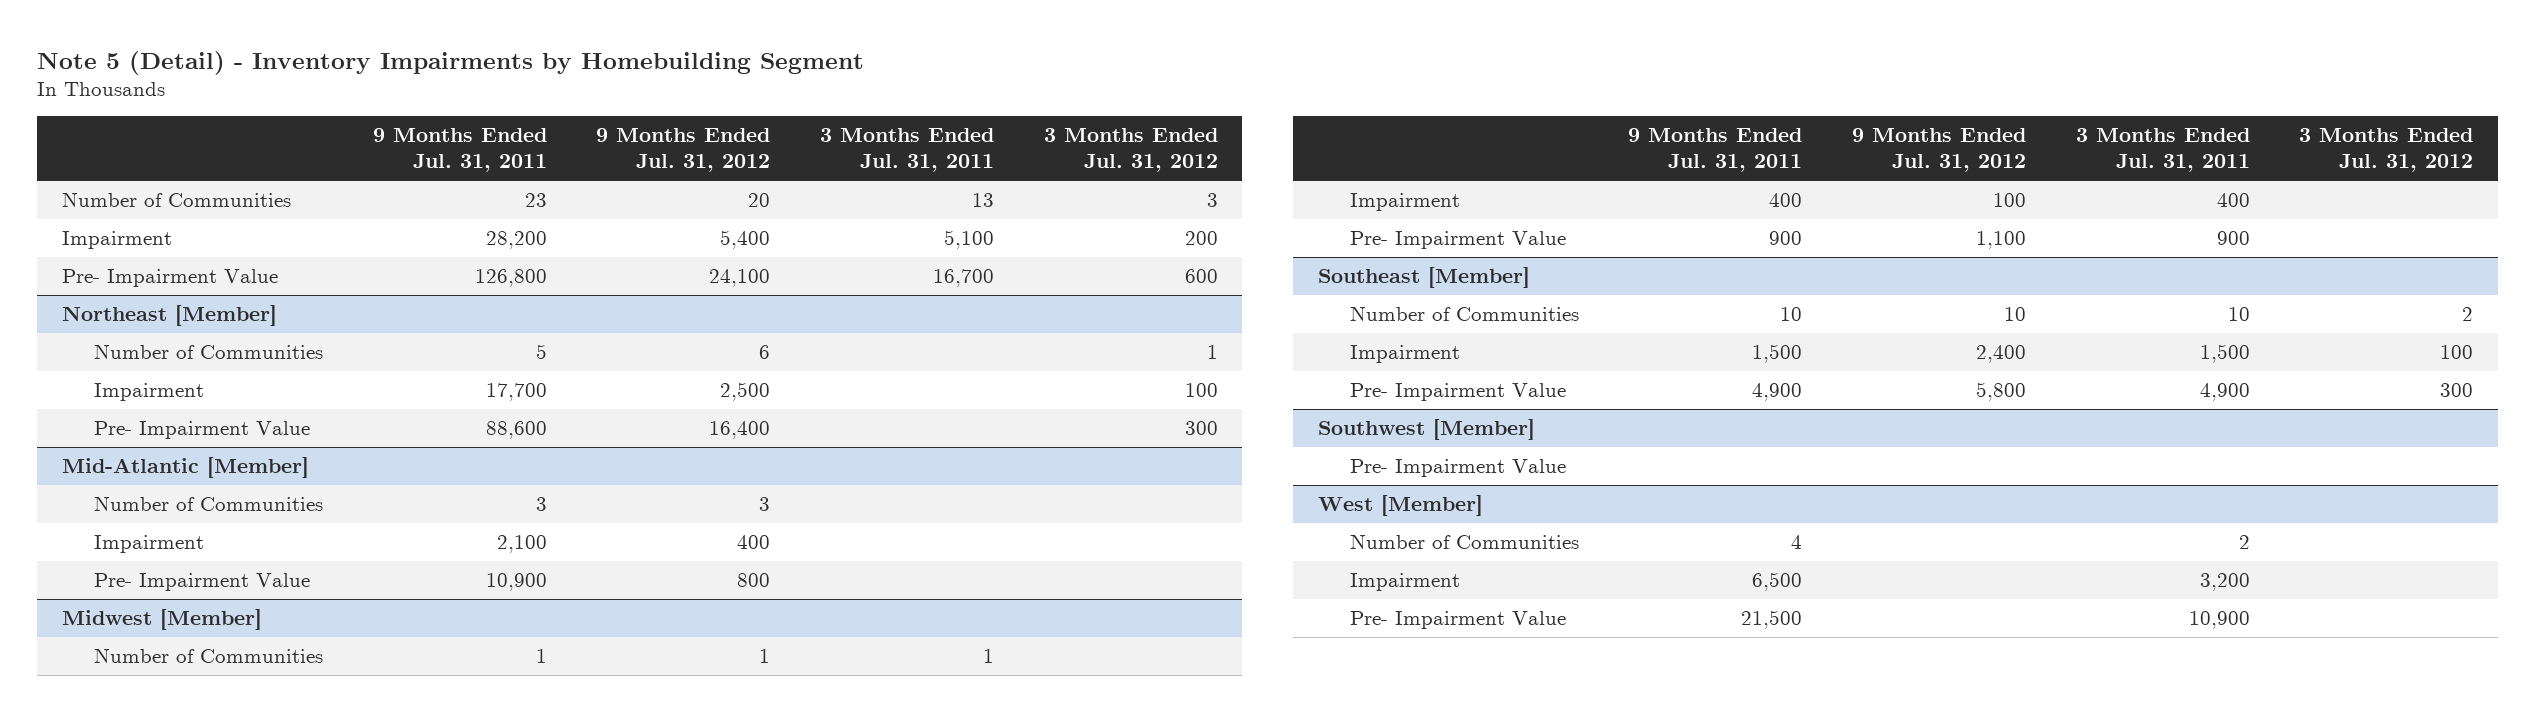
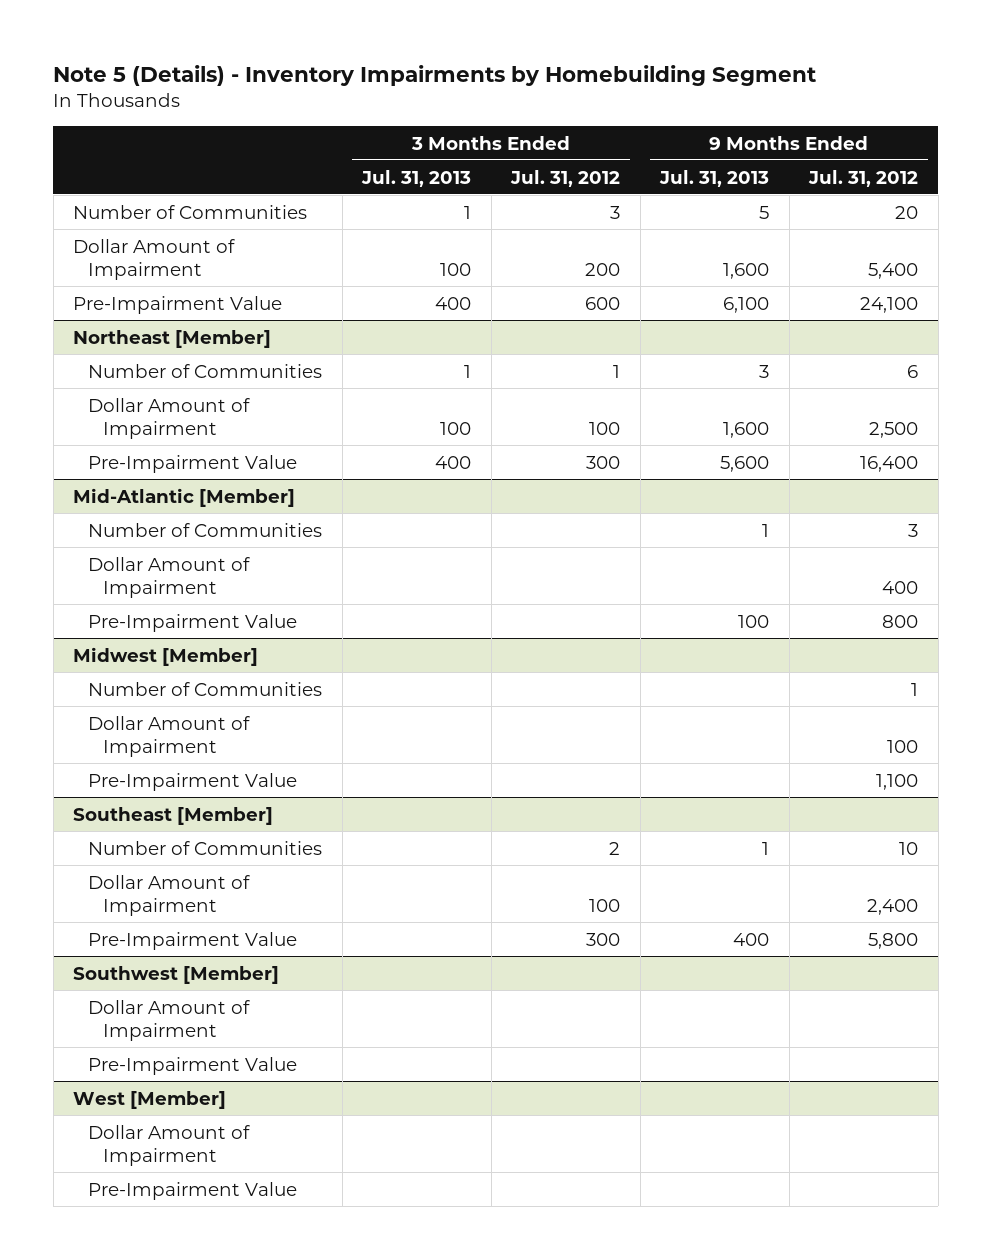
- Note 5 (Detail) - Inventory Impairments by Homebuilding Segment
+ Note 5 (Details) - Inventory Impairments by Homebuilding Segment
- | 9 Months Ended Jul. 31, 2011 | 9 Months Ended Jul. 31, 2012 | 3 Months Ended Jul. 31, 2011 | 3 Months Ended Jul. 31, 2012
+ | 3 Months Ended Jul. 31, 2013 | 3 Months Ended Jul. 31, 2012 | 9 Months Ended Jul. 31, 2013 | 9 Months Ended Jul. 31, 2012
- Impairment | 28,200 | 5,400 | 5,100 | 200
- Pre- Impairment Value | 126,800 | 24,100 | 16,700 | 600
+ Dollar Amount of Impairment | 100 | 200 | 1,600 | 5,400
+ Pre-Impairment Value | 400 | 600 | 6,100 | 24,100
@ Northeast [Member]
- Impairment | 17,700 | 2,500 | | 100
- Pre- Impairment Value | 88,600 | 16,400 | | 300
+ Dollar Amount of Impairment | 100 | 100 | 1,600 | 2,500
+ Pre-Impairment Value | 400 | 300 | 5,600 | 16,400
@ Mid-Atlantic [Member]
- Impairment | 2,100 | 400 | |
- Pre- Impairment Value | 10,900 | 800 | |
+ Dollar Amount of Impairment | | | | 400
+ Pre-Impairment Value | | | 100 | 800
@ Midwest [Member]
- Impairment | 400 | 100 | 400 |
- Pre- Impairment Value | 900 | 1,100 | 900 |
+ Dollar Amount of Impairment | | | | 100
+ Pre-Impairment Value | | | | 1,100
@ Southeast [Member]
- Impairment | 1,500 | 2,400 | 1,500 | 100
- Pre- Impairment Value | 4,900 | 5,800 | 4,900 | 300
+ Dollar Amount of Impairment | | 100 | | 2,400
+ Pre-Impairment Value | | 300 | 400 | 5,800
@ Southwest [Member]
- Pre- Impairment Value
+ Dollar Amount of Impairment
+ Pre-Impairment Value
@ West [Member]
- Number of Communities | 4 | | 2 |
- Impairment | 6,500 | | 3,200 |
- Pre- Impairment Value | 21,500 | | 10,900 |
+ Dollar Amount of Impairment
+ Pre-Impairment Value

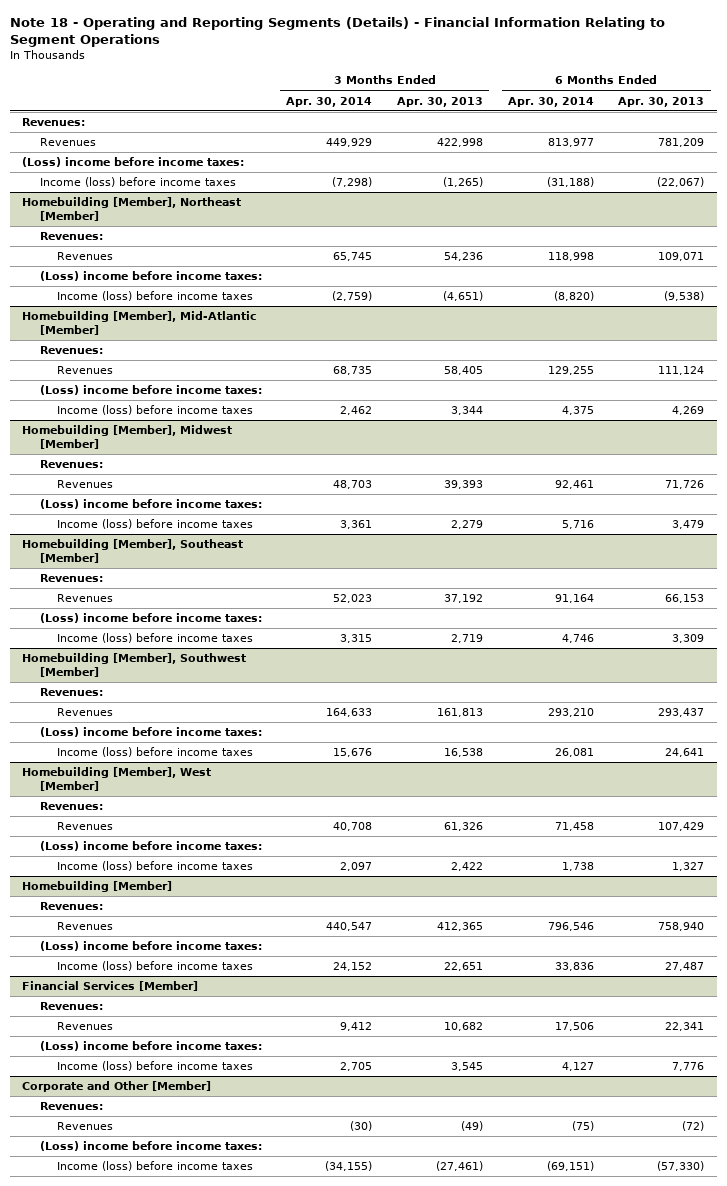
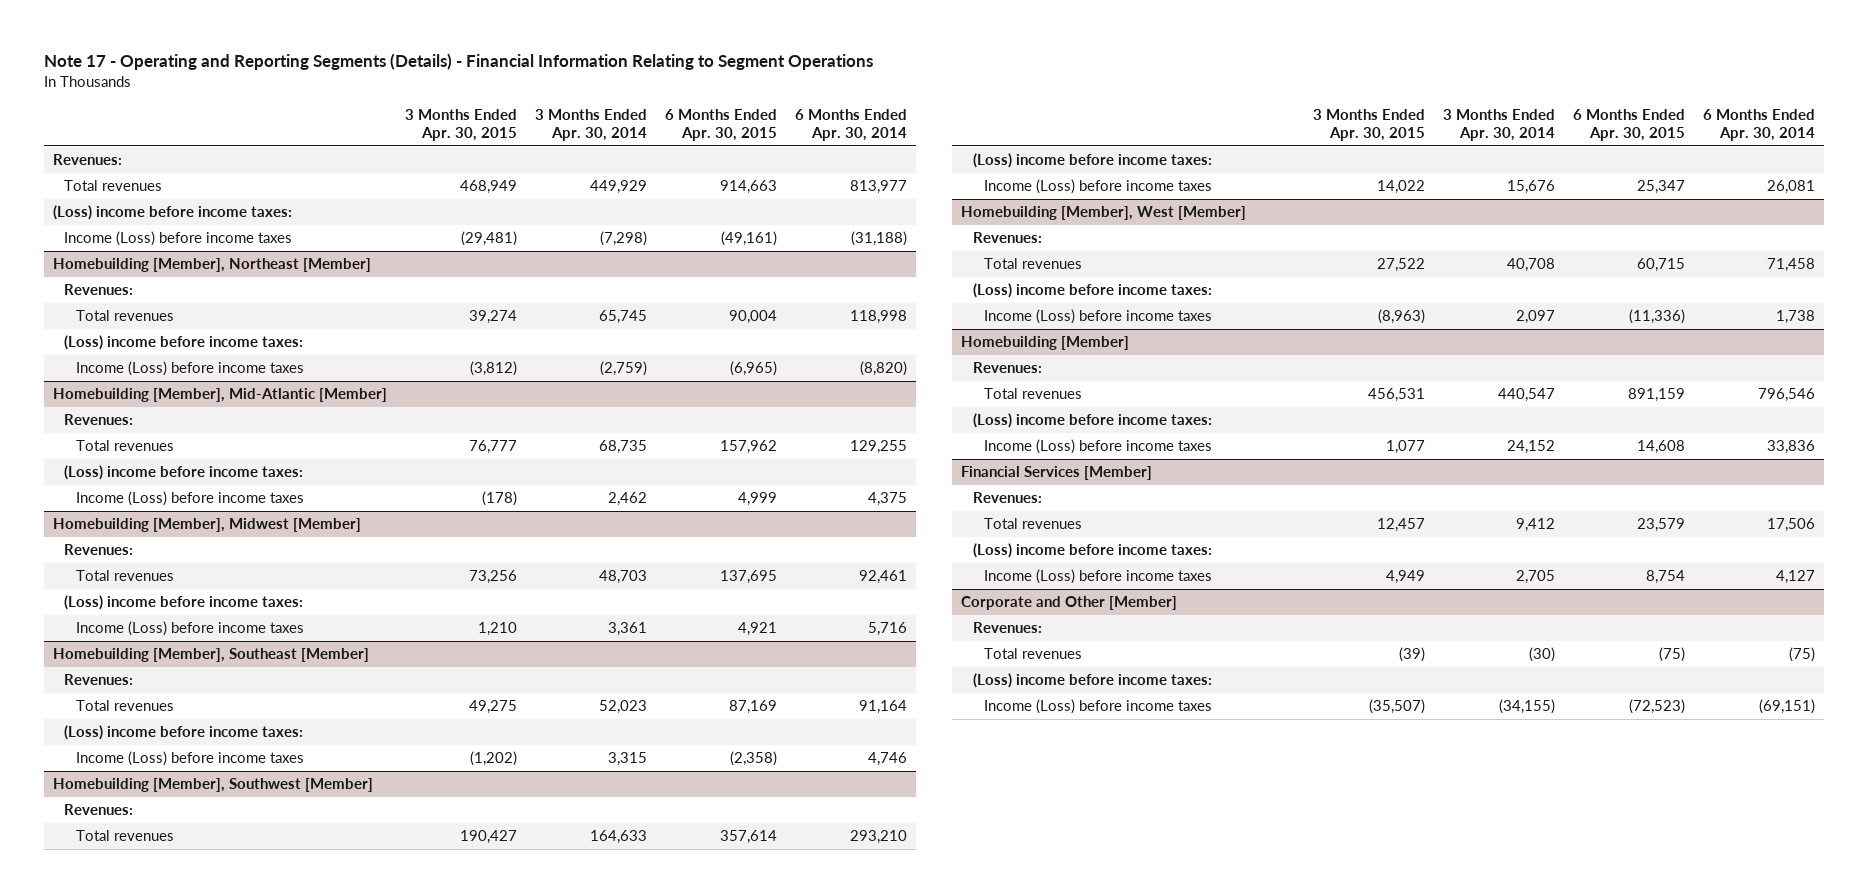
- Note 18 - Operating and Reporting Segments (Details) - Financial Information Relating to Segment Operations
+ Note 17 - Operating and Reporting Segments (Details) - Financial Information Relating to Segment Operations
- | 3 Months Ended Apr. 30, 2014 | 3 Months Ended Apr. 30, 2013 | 6 Months Ended Apr. 30, 2014 | 6 Months Ended Apr. 30, 2013
+ | 3 Months Ended Apr. 30, 2015 | 3 Months Ended Apr. 30, 2014 | 6 Months Ended Apr. 30, 2015 | 6 Months Ended Apr. 30, 2014
- Revenues | 449,929 | 422,998 | 813,977 | 781,209
+ Total revenues | 468,949 | 449,929 | 914,663 | 813,977
- Income (loss) before income taxes | (7,298) | (1,265) | (31,188) | (22,067)
+ Income (Loss) before income taxes | (29,481) | (7,298) | (49,161) | (31,188)
@ Homebuilding [Member], Northeast [Member]
- Revenues | 65,745 | 54,236 | 118,998 | 109,071
+ Total revenues | 39,274 | 65,745 | 90,004 | 118,998
- Income (loss) before income taxes | (2,759) | (4,651) | (8,820) | (9,538)
+ Income (Loss) before income taxes | (3,812) | (2,759) | (6,965) | (8,820)
@ Homebuilding [Member], Mid-Atlantic [Member]
- Revenues | 68,735 | 58,405 | 129,255 | 111,124
+ Total revenues | 76,777 | 68,735 | 157,962 | 129,255
- Income (loss) before income taxes | 2,462 | 3,344 | 4,375 | 4,269
+ Income (Loss) before income taxes | (178) | 2,462 | 4,999 | 4,375
@ Homebuilding [Member], Midwest [Member]
- Revenues | 48,703 | 39,393 | 92,461 | 71,726
+ Total revenues | 73,256 | 48,703 | 137,695 | 92,461
- Income (loss) before income taxes | 3,361 | 2,279 | 5,716 | 3,479
+ Income (Loss) before income taxes | 1,210 | 3,361 | 4,921 | 5,716
@ Homebuilding [Member], Southeast [Member]
- Revenues | 52,023 | 37,192 | 91,164 | 66,153
+ Total revenues | 49,275 | 52,023 | 87,169 | 91,164
- Income (loss) before income taxes | 3,315 | 2,719 | 4,746 | 3,309
+ Income (Loss) before income taxes | (1,202) | 3,315 | (2,358) | 4,746
@ Homebuilding [Member], Southwest [Member]
- Revenues | 164,633 | 161,813 | 293,210 | 293,437
+ Total revenues | 190,427 | 164,633 | 357,614 | 293,210
- Income (loss) before income taxes | 15,676 | 16,538 | 26,081 | 24,641
+ Income (Loss) before income taxes | 14,022 | 15,676 | 25,347 | 26,081
@ Homebuilding [Member], West [Member]
- Revenues | 40,708 | 61,326 | 71,458 | 107,429
+ Total revenues | 27,522 | 40,708 | 60,715 | 71,458
- Income (loss) before income taxes | 2,097 | 2,422 | 1,738 | 1,327
+ Income (Loss) before income taxes | (8,963) | 2,097 | (11,336) | 1,738
@ Homebuilding [Member]
- Revenues | 440,547 | 412,365 | 796,546 | 758,940
+ Total revenues | 456,531 | 440,547 | 891,159 | 796,546
- Income (loss) before income taxes | 24,152 | 22,651 | 33,836 | 27,487
+ Income (Loss) before income taxes | 1,077 | 24,152 | 14,608 | 33,836
@ Financial Services [Member]
- Revenues | 9,412 | 10,682 | 17,506 | 22,341
+ Total revenues | 12,457 | 9,412 | 23,579 | 17,506
- Income (loss) before income taxes | 2,705 | 3,545 | 4,127 | 7,776
+ Income (Loss) before income taxes | 4,949 | 2,705 | 8,754 | 4,127
@ Corporate and Other [Member]
- Revenues | (30) | (49) | (75) | (72)
+ Total revenues | (39) | (30) | (75) | (75)
- Income (loss) before income taxes | (34,155) | (27,461) | (69,151) | (57,330)
+ Income (Loss) before income taxes | (35,507) | (34,155) | (72,523) | (69,151)

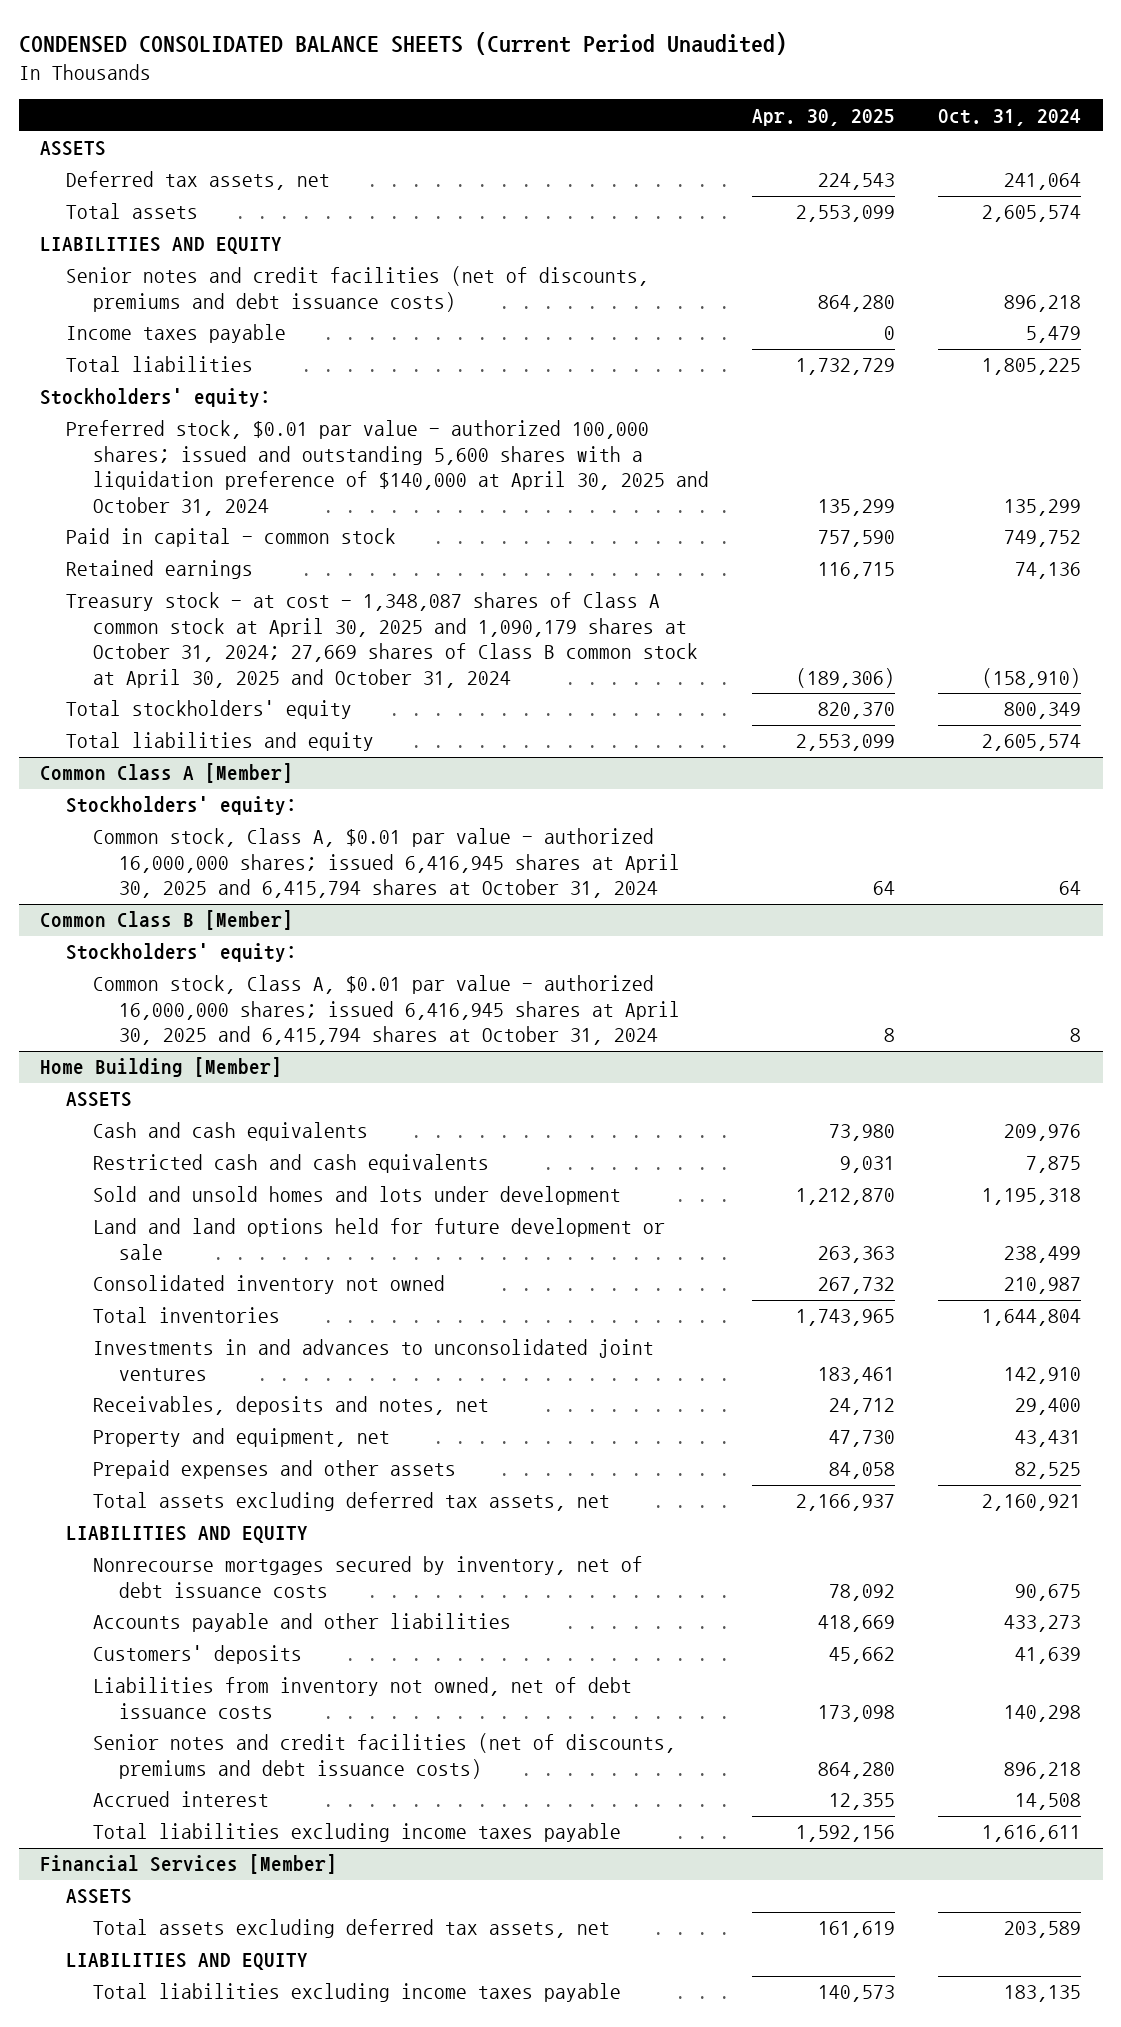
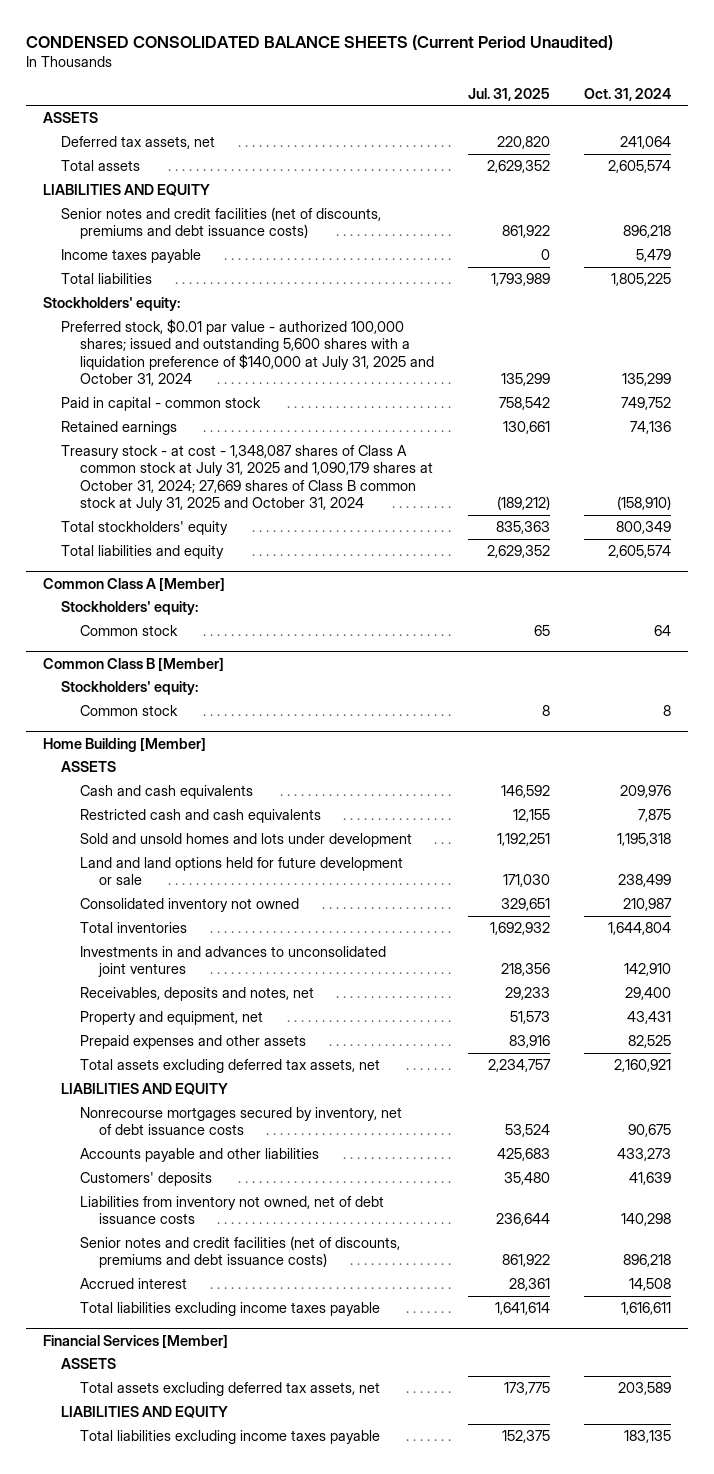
- | Apr. 30, 2025 | Oct. 31, 2024
+ | Jul. 31, 2025 | Oct. 31, 2024
- Preferred stock, $0.01 par value - authorized 100,000 shares; issued and outstanding 5,600 shares with a liquidation preference of $140,000 at April 30, 2025 and October 31, 2024 | 135,299 | 135,299
+ Preferred stock, $0.01 par value - authorized 100,000 shares; issued and outstanding 5,600 shares with a liquidation preference of $140,000 at July 31, 2025 and October 31, 2024 | 135,299 | 135,299
- Treasury stock - at cost - 1,348,087 shares of Class A common stock at April 30, 2025 and 1,090,179 shares at October 31, 2024; 27,669 shares of Class B common stock at April 30, 2025 and October 31, 2024 | (189,306) | (158,910)
+ Treasury stock - at cost - 1,348,087 shares of Class A common stock at July 31, 2025 and 1,090,179 shares at October 31, 2024; 27,669 shares of Class B common stock at July 31, 2025 and October 31, 2024 | (189,212) | (158,910)
@ Common Class A [Member]
- Common stock, Class A, $0.01 par value - authorized 16,000,000 shares; issued 6,416,945 shares at April 30, 2025 and 6,415,794 shares at October 31, 2024 | 64 | 64
+ Common stock | 65 | 64
@ Common Class B [Member]
- Common stock, Class A, $0.01 par value - authorized 16,000,000 shares; issued 6,416,945 shares at April 30, 2025 and 6,415,794 shares at October 31, 2024 | 8 | 8
+ Common stock | 8 | 8

